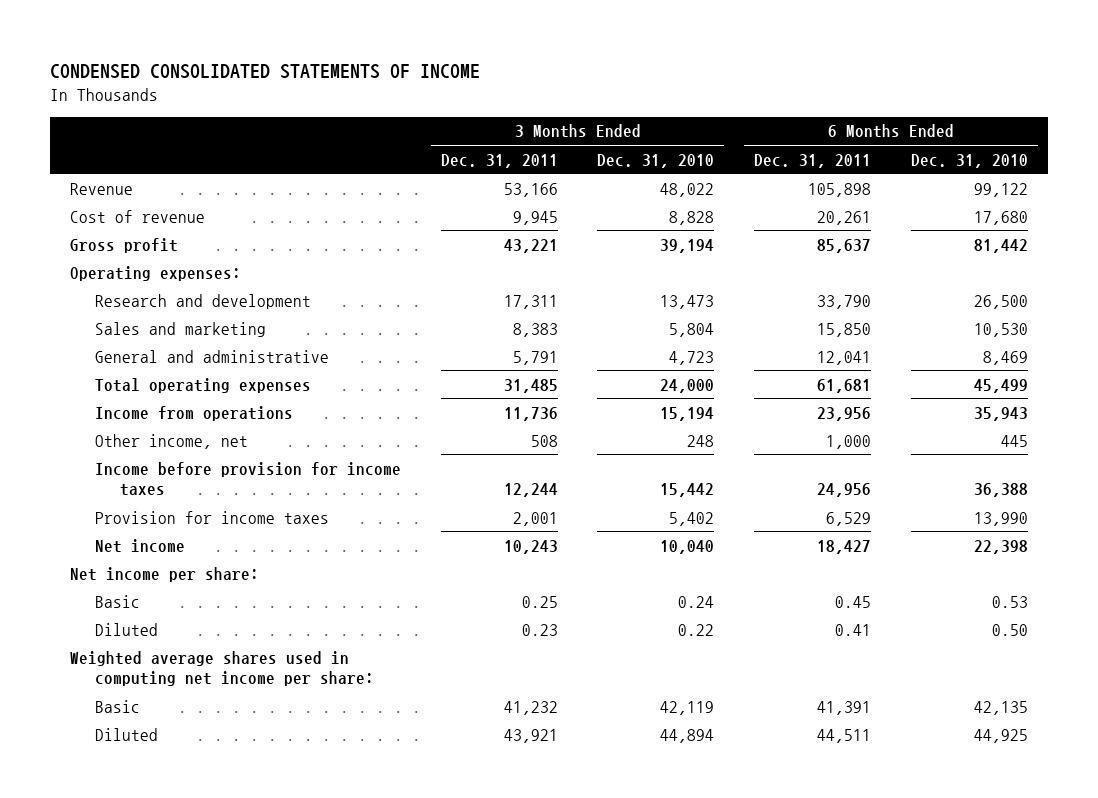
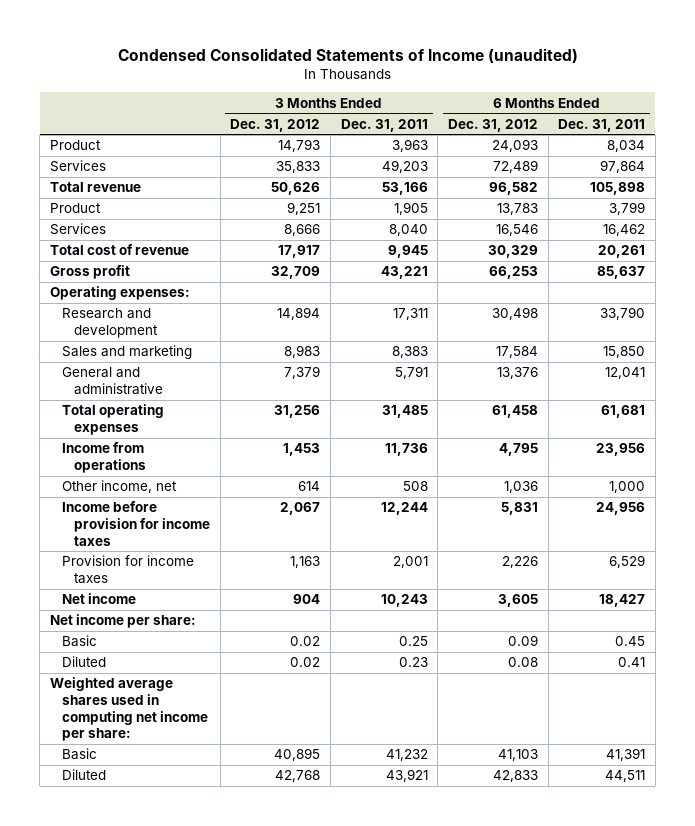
- CONDENSED CONSOLIDATED STATEMENTS OF INCOME
+ Condensed Consolidated Statements of Income (unaudited)
- | 3 Months Ended Dec. 31, 2011 | 3 Months Ended Dec. 31, 2010 | 6 Months Ended Dec. 31, 2011 | 6 Months Ended Dec. 31, 2010
+ | 3 Months Ended Dec. 31, 2012 | 3 Months Ended Dec. 31, 2011 | 6 Months Ended Dec. 31, 2012 | 6 Months Ended Dec. 31, 2011
- Revenue | 53,166 | 48,022 | 105,898 | 99,122
- Cost of revenue | 9,945 | 8,828 | 20,261 | 17,680
+ Product | 14,793 | 3,963 | 24,093 | 8,034
+ Services | 35,833 | 49,203 | 72,489 | 97,864
+ Total revenue | 50,626 | 53,166 | 96,582 | 105,898
+ Product | 9,251 | 1,905 | 13,783 | 3,799
+ Services | 8,666 | 8,040 | 16,546 | 16,462
+ Total cost of revenue | 17,917 | 9,945 | 30,329 | 20,261

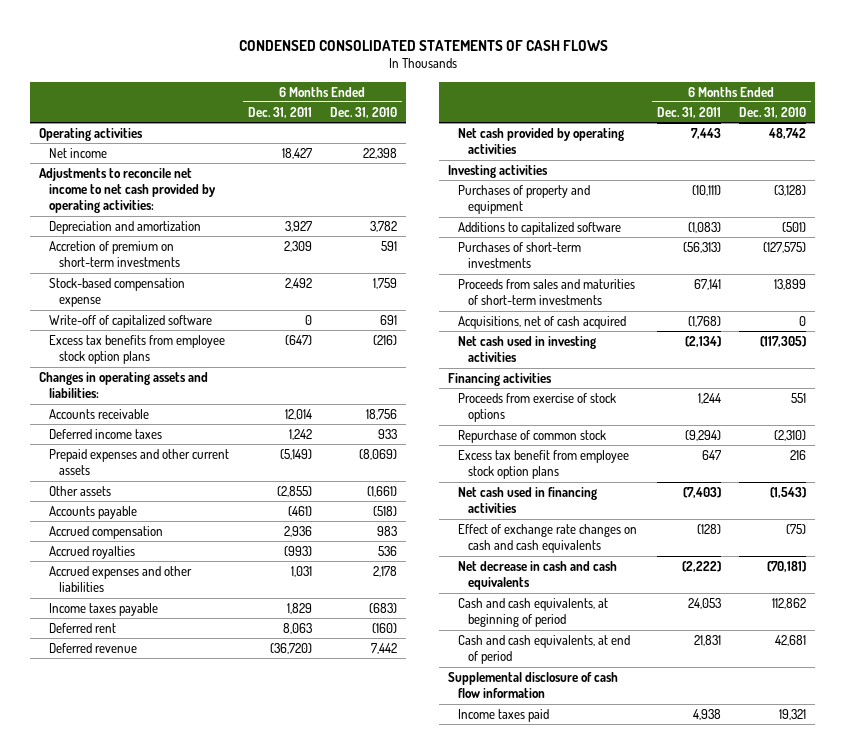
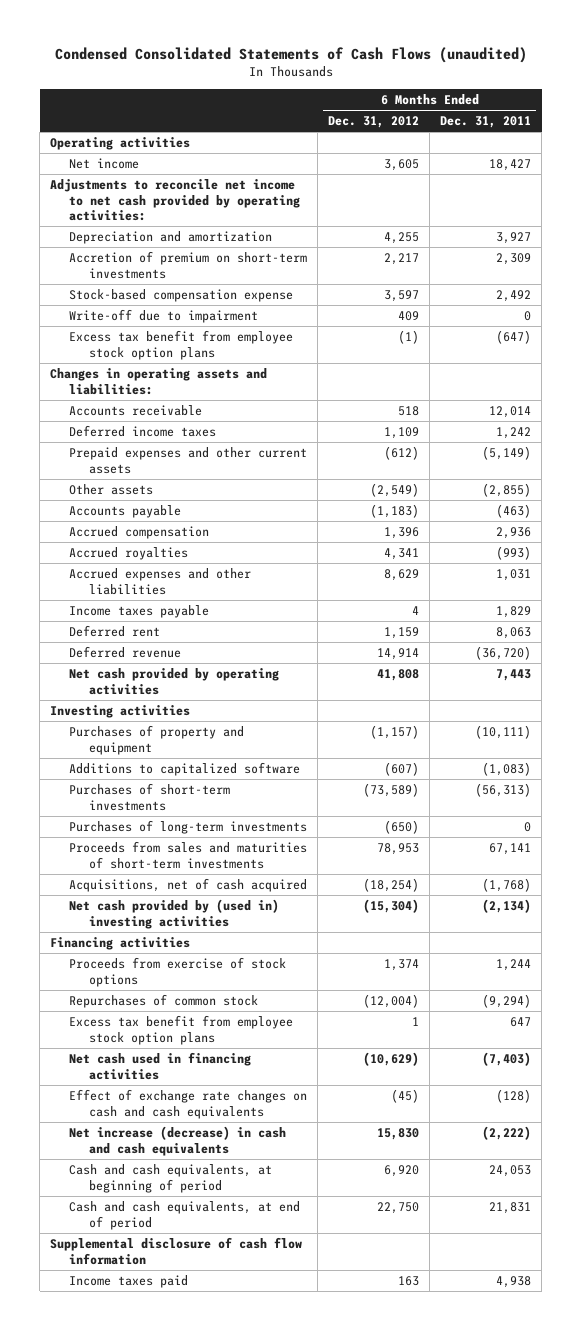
- CONDENSED CONSOLIDATED STATEMENTS OF CASH FLOWS
+ Condensed Consolidated Statements of Cash Flows (unaudited)
- | 6 Months Ended Dec. 31, 2011 | 6 Months Ended Dec. 31, 2010
+ | 6 Months Ended Dec. 31, 2012 | 6 Months Ended Dec. 31, 2011
- Write-off of capitalized software | 0 | 691
- Excess tax benefits from employee stock option plans | (647) | (216)
+ Write-off due to impairment | 409 | 0
+ Excess tax benefit from employee stock option plans | (1) | (647)
- Accounts payable | (461) | (518)
+ Accounts payable | (1,183) | (463)
+ Purchases of long-term investments | (650) | 0
- Net cash used in investing activities | (2,134) | (117,305)
+ Net cash provided by (used in) investing activities | (15,304) | (2,134)
- Repurchase of common stock | (9,294) | (2,310)
+ Repurchases of common stock | (12,004) | (9,294)
- Net decrease in cash and cash equivalents | (2,222) | (70,181)
+ Net increase (decrease) in cash and cash equivalents | 15,830 | (2,222)

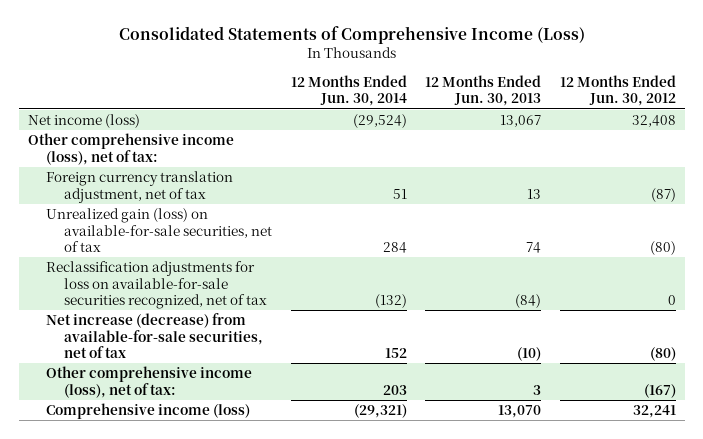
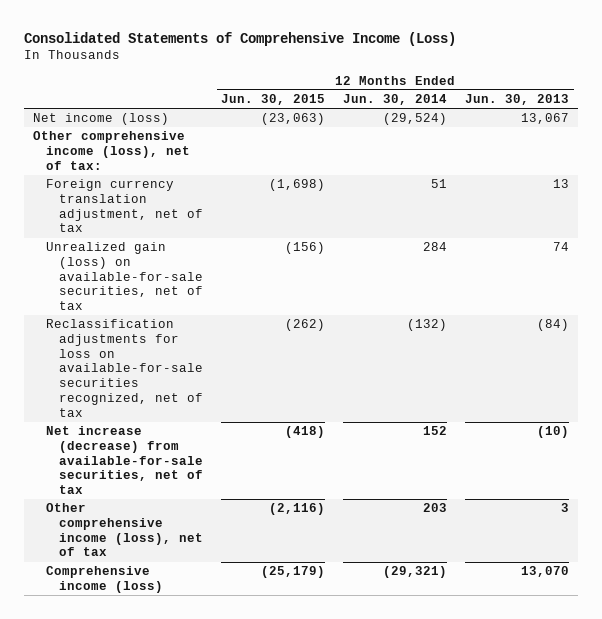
- | 12 Months Ended Jun. 30, 2014 | 12 Months Ended Jun. 30, 2013 | 12 Months Ended Jun. 30, 2012
+ | 12 Months Ended Jun. 30, 2015 | 12 Months Ended Jun. 30, 2014 | 12 Months Ended Jun. 30, 2013
- Other comprehensive income (loss), net of tax: | 203 | 3 | (167)
+ Other comprehensive income (loss), net of tax | (2,116) | 203 | 3

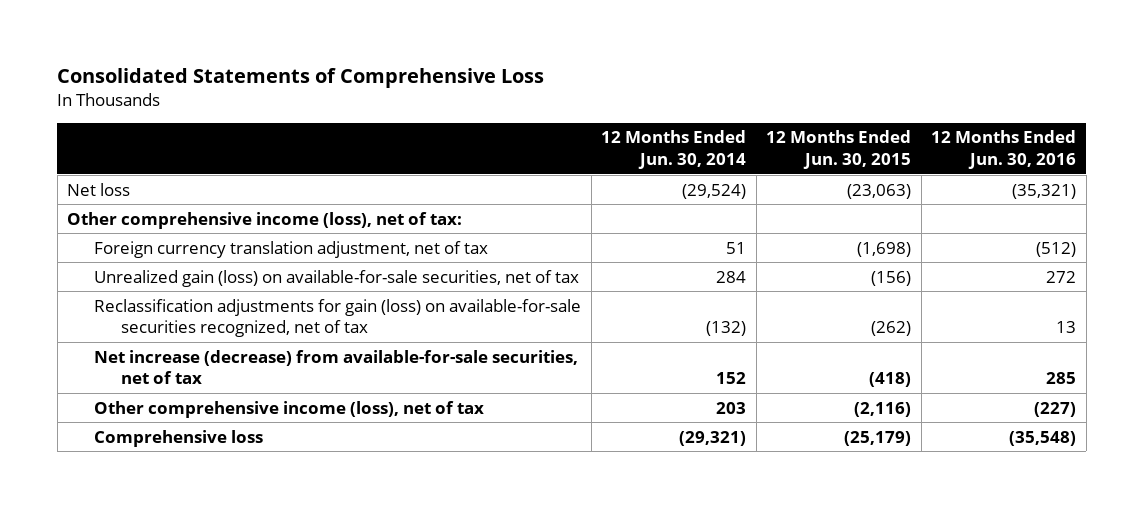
- Consolidated Statements of Comprehensive Income (Loss)
+ Consolidated Statements of Comprehensive Loss
- | 12 Months Ended Jun. 30, 2015 | 12 Months Ended Jun. 30, 2014 | 12 Months Ended Jun. 30, 2013
+ | 12 Months Ended Jun. 30, 2014 | 12 Months Ended Jun. 30, 2015 | 12 Months Ended Jun. 30, 2016
- Net income (loss) | (23,063) | (29,524) | 13,067
+ Net loss | (29,524) | (23,063) | (35,321)
- Reclassification adjustments for loss on available-for-sale securities recognized, net of tax | (262) | (132) | (84)
+ Reclassification adjustments for gain (loss) on available-for-sale securities recognized, net of tax | (132) | (262) | 13
- Comprehensive income (loss) | (25,179) | (29,321) | 13,070
+ Comprehensive loss | (29,321) | (25,179) | (35,548)

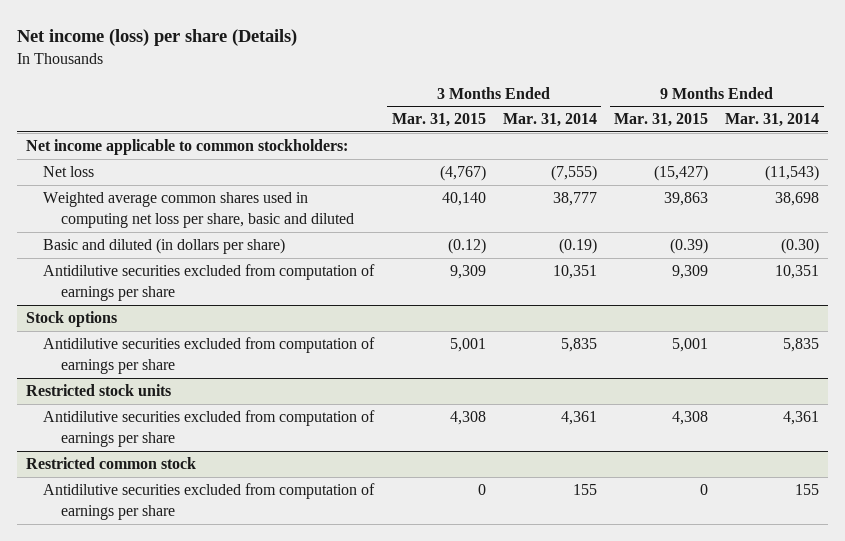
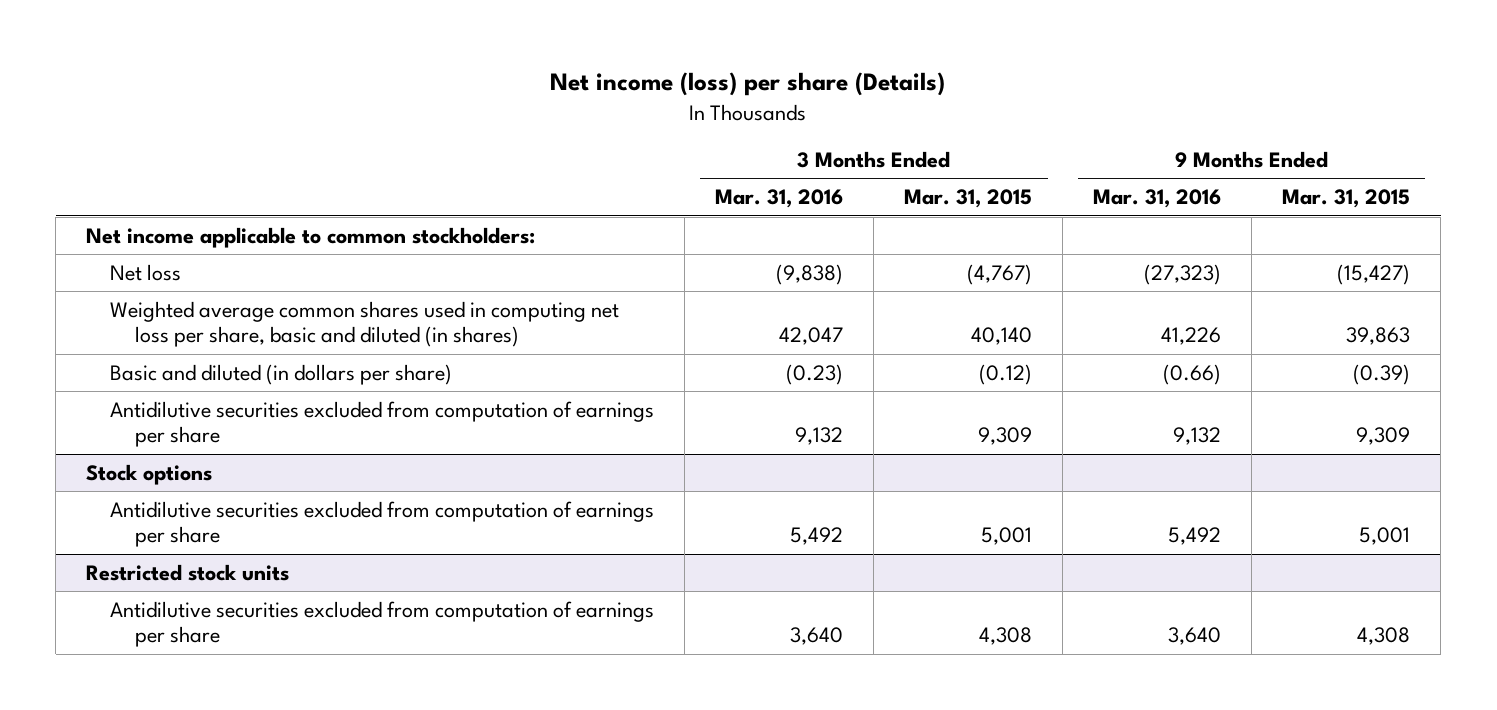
- | 3 Months Ended Mar. 31, 2015 | 3 Months Ended Mar. 31, 2014 | 9 Months Ended Mar. 31, 2015 | 9 Months Ended Mar. 31, 2014
+ | 3 Months Ended Mar. 31, 2016 | 3 Months Ended Mar. 31, 2015 | 9 Months Ended Mar. 31, 2016 | 9 Months Ended Mar. 31, 2015
- Weighted average common shares used in computing net loss per share, basic and diluted | 40,140 | 38,777 | 39,863 | 38,698
+ Weighted average common shares used in computing net loss per share, basic and diluted (in shares) | 42,047 | 40,140 | 41,226 | 39,863
- Restricted common stock
- Antidilutive securities excluded from computation of earnings per share | 0 | 155 | 0 | 155

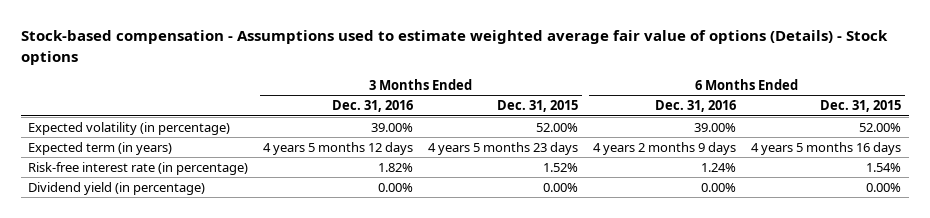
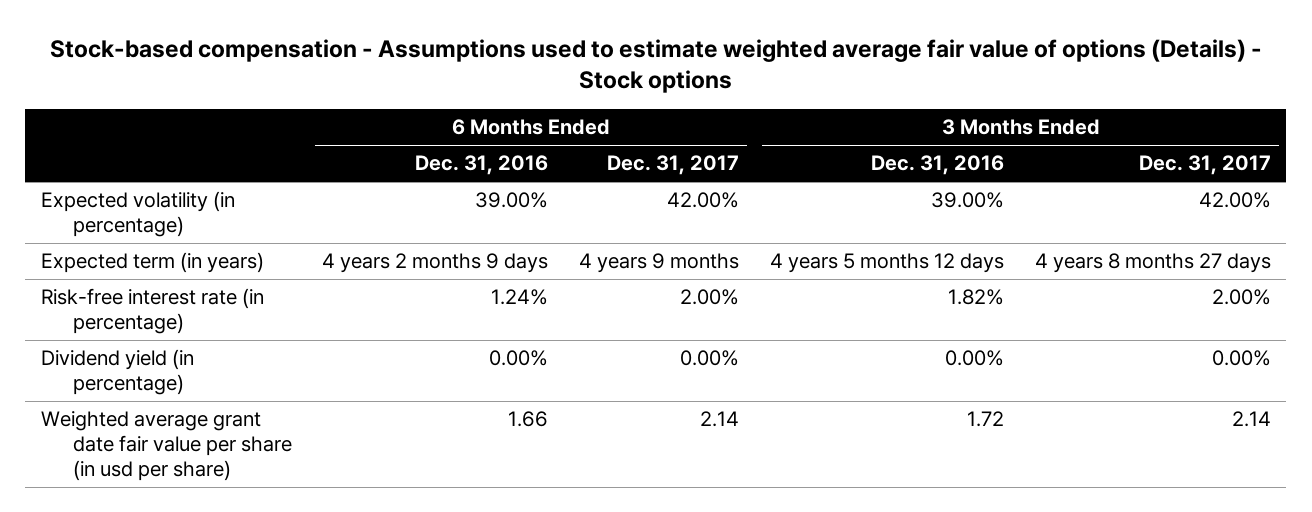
- | 3 Months Ended Dec. 31, 2016 | 3 Months Ended Dec. 31, 2015 | 6 Months Ended Dec. 31, 2016 | 6 Months Ended Dec. 31, 2015
+ | 6 Months Ended Dec. 31, 2016 | 6 Months Ended Dec. 31, 2017 | 3 Months Ended Dec. 31, 2016 | 3 Months Ended Dec. 31, 2017
+ Weighted average grant date fair value per share (in usd per share) | 1.66 | 2.14 | 1.72 | 2.14

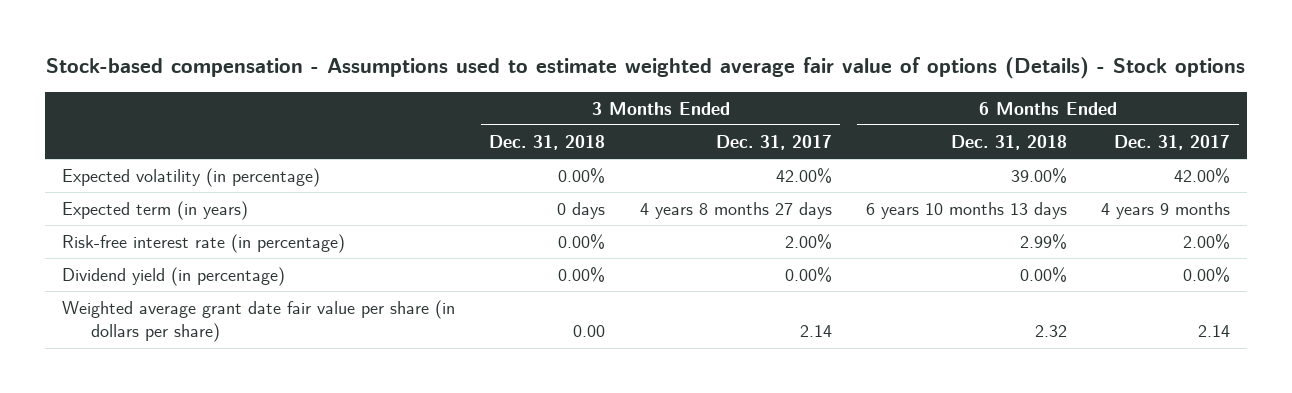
- | 6 Months Ended Dec. 31, 2016 | 6 Months Ended Dec. 31, 2017 | 3 Months Ended Dec. 31, 2016 | 3 Months Ended Dec. 31, 2017
+ | 3 Months Ended Dec. 31, 2018 | 3 Months Ended Dec. 31, 2017 | 6 Months Ended Dec. 31, 2018 | 6 Months Ended Dec. 31, 2017
- Weighted average grant date fair value per share (in usd per share) | 1.66 | 2.14 | 1.72 | 2.14
+ Weighted average grant date fair value per share (in dollars per share) | 0.00 | 2.14 | 2.32 | 2.14

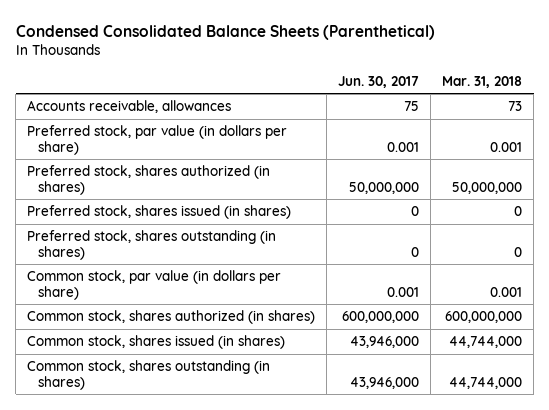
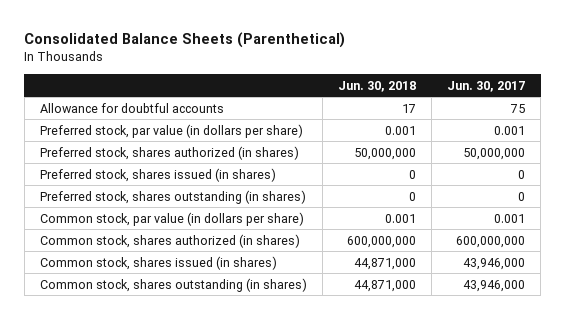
- Condensed Consolidated Balance Sheets (Parenthetical)
+ Consolidated Balance Sheets (Parenthetical)
- | Jun. 30, 2017 | Mar. 31, 2018
+ | Jun. 30, 2018 | Jun. 30, 2017
- Accounts receivable, allowances | 75 | 73
+ Allowance for doubtful accounts | 17 | 75

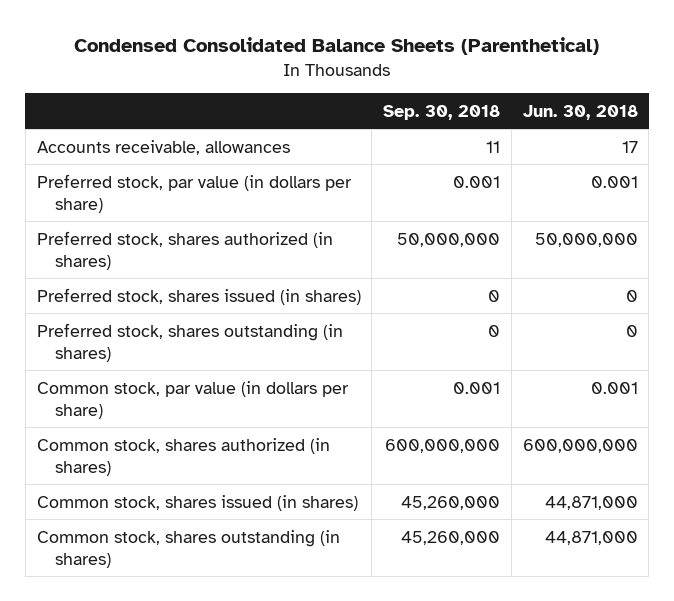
- Consolidated Balance Sheets (Parenthetical)
+ Condensed Consolidated Balance Sheets (Parenthetical)
- | Jun. 30, 2018 | Jun. 30, 2017
+ | Sep. 30, 2018 | Jun. 30, 2018
- Allowance for doubtful accounts | 17 | 75
+ Accounts receivable, allowances | 11 | 17

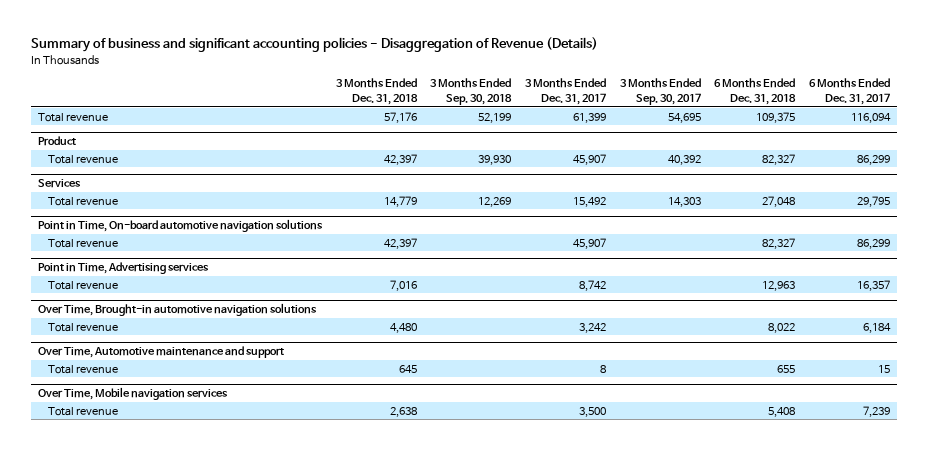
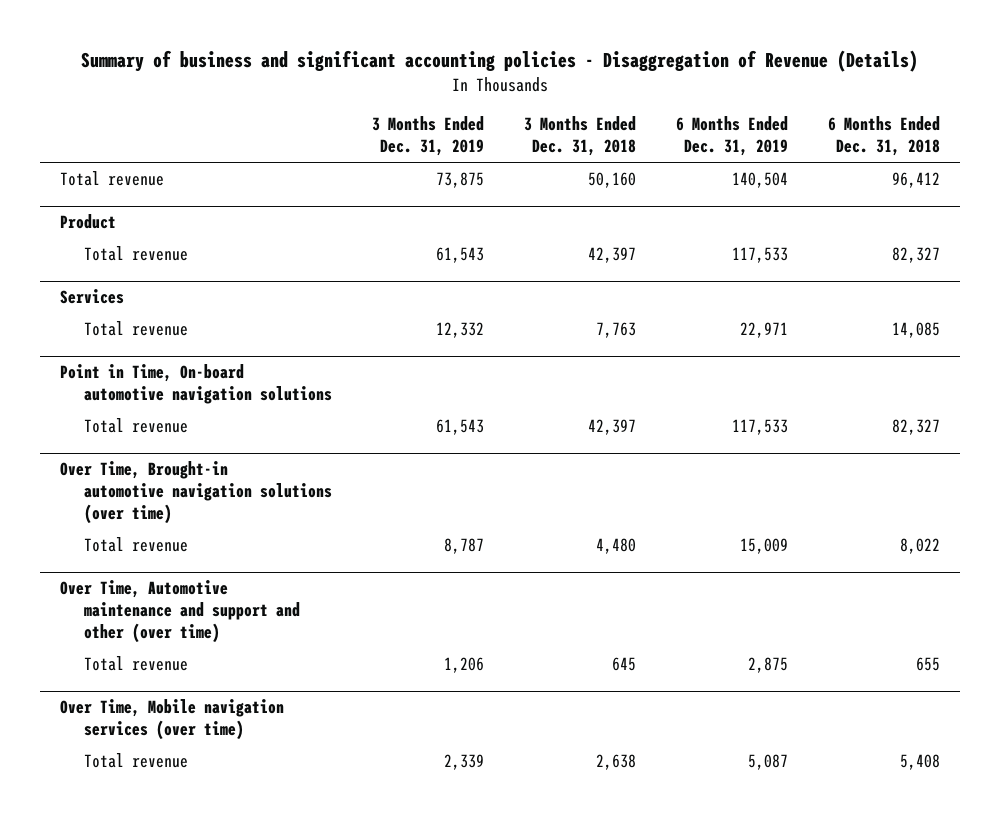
- | 3 Months Ended Dec. 31, 2018 | 3 Months Ended Sep. 30, 2018 | 3 Months Ended Dec. 31, 2017 | 3 Months Ended Sep. 30, 2017 | 6 Months Ended Dec. 31, 2018 | 6 Months Ended Dec. 31, 2017
+ | 3 Months Ended Dec. 31, 2019 | 3 Months Ended Dec. 31, 2018 | 6 Months Ended Dec. 31, 2019 | 6 Months Ended Dec. 31, 2018
- Total revenue | 57,176 | 52,199 | 61,399 | 54,695 | 109,375 | 116,094
+ Total revenue | 73,875 | 50,160 | 140,504 | 96,412
@ Services
- Total revenue | 14,779 | 12,269 | 15,492 | 14,303 | 27,048 | 29,795
+ Total revenue | 12,332 | 7,763 | 22,971 | 14,085
- Point in Time, Advertising services
- Total revenue | 7,016 | | 8,742 | | 12,963 | 16,357
- Over Time, Brought-in automotive navigation solutions
+ Over Time, Brought-in automotive navigation solutions (over time)
- Over Time, Automotive maintenance and support
+ Over Time, Automotive maintenance and support and other (over time)
- Over Time, Mobile navigation services
+ Over Time, Mobile navigation services (over time)

